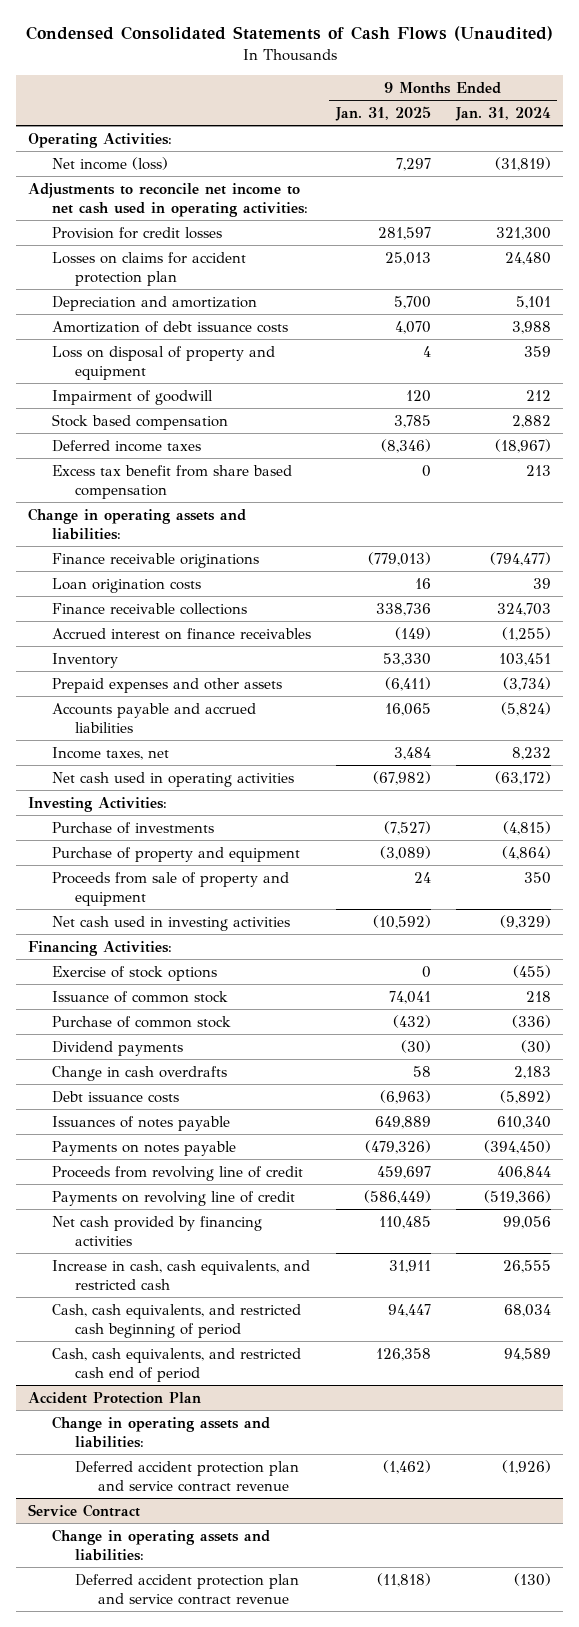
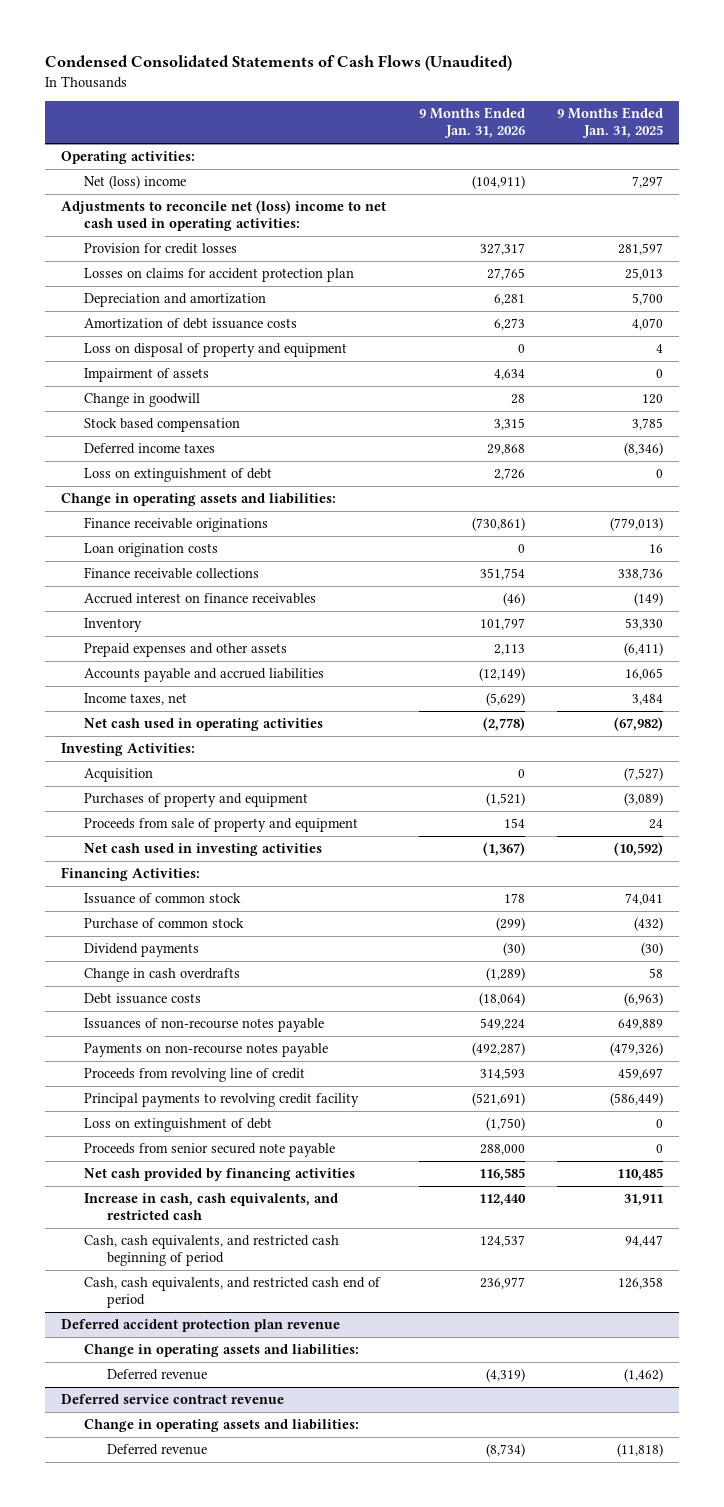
- | 9 Months Ended Jan. 31, 2025 | 9 Months Ended Jan. 31, 2024
+ | 9 Months Ended Jan. 31, 2026 | 9 Months Ended Jan. 31, 2025
- Operating Activities:
- Net income (loss) | 7,297 | (31,819)
- Adjustments to reconcile net income to net cash used in operating activities:
+ Operating activities:
+ Net (loss) income | (104,911) | 7,297
+ Adjustments to reconcile net (loss) income to net cash used in operating activities:
- Impairment of goodwill | 120 | 212
+ Impairment of assets | 4,634 | 0
+ Change in goodwill | 28 | 120
- Excess tax benefit from share based compensation | 0 | 213
+ Loss on extinguishment of debt | 2,726 | 0
- Purchase of investments | (7,527) | (4,815)
- Purchase of property and equipment | (3,089) | (4,864)
+ Acquisition | 0 | (7,527)
+ Purchases of property and equipment | (1,521) | (3,089)
- Exercise of stock options | 0 | (455)
- Issuances of notes payable | 649,889 | 610,340
- Payments on notes payable | (479,326) | (394,450)
+ Issuances of non-recourse notes payable | 549,224 | 649,889
+ Payments on non-recourse notes payable | (492,287) | (479,326)
- Payments on revolving line of credit | (586,449) | (519,366)
+ Principal payments to revolving credit facility | (521,691) | (586,449)
+ Loss on extinguishment of debt | (1,750) | 0
+ Proceeds from senior secured note payable | 288,000 | 0
- Accident Protection Plan
+ Deferred accident protection plan revenue
- Deferred accident protection plan and service contract revenue | (1,462) | (1,926)
- Service Contract
+ Deferred revenue | (4,319) | (1,462)
+ Deferred service contract revenue
- Deferred accident protection plan and service contract revenue | (11,818) | (130)
+ Deferred revenue | (8,734) | (11,818)

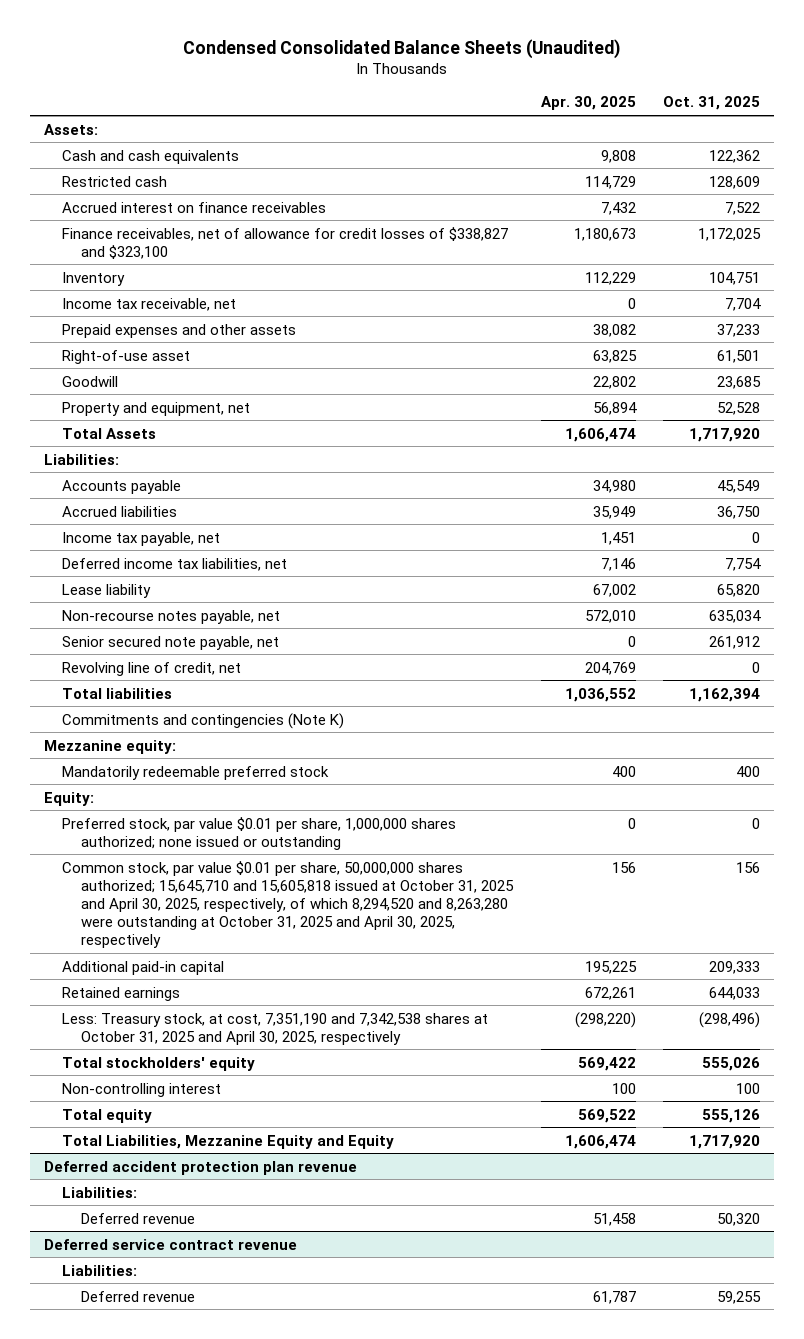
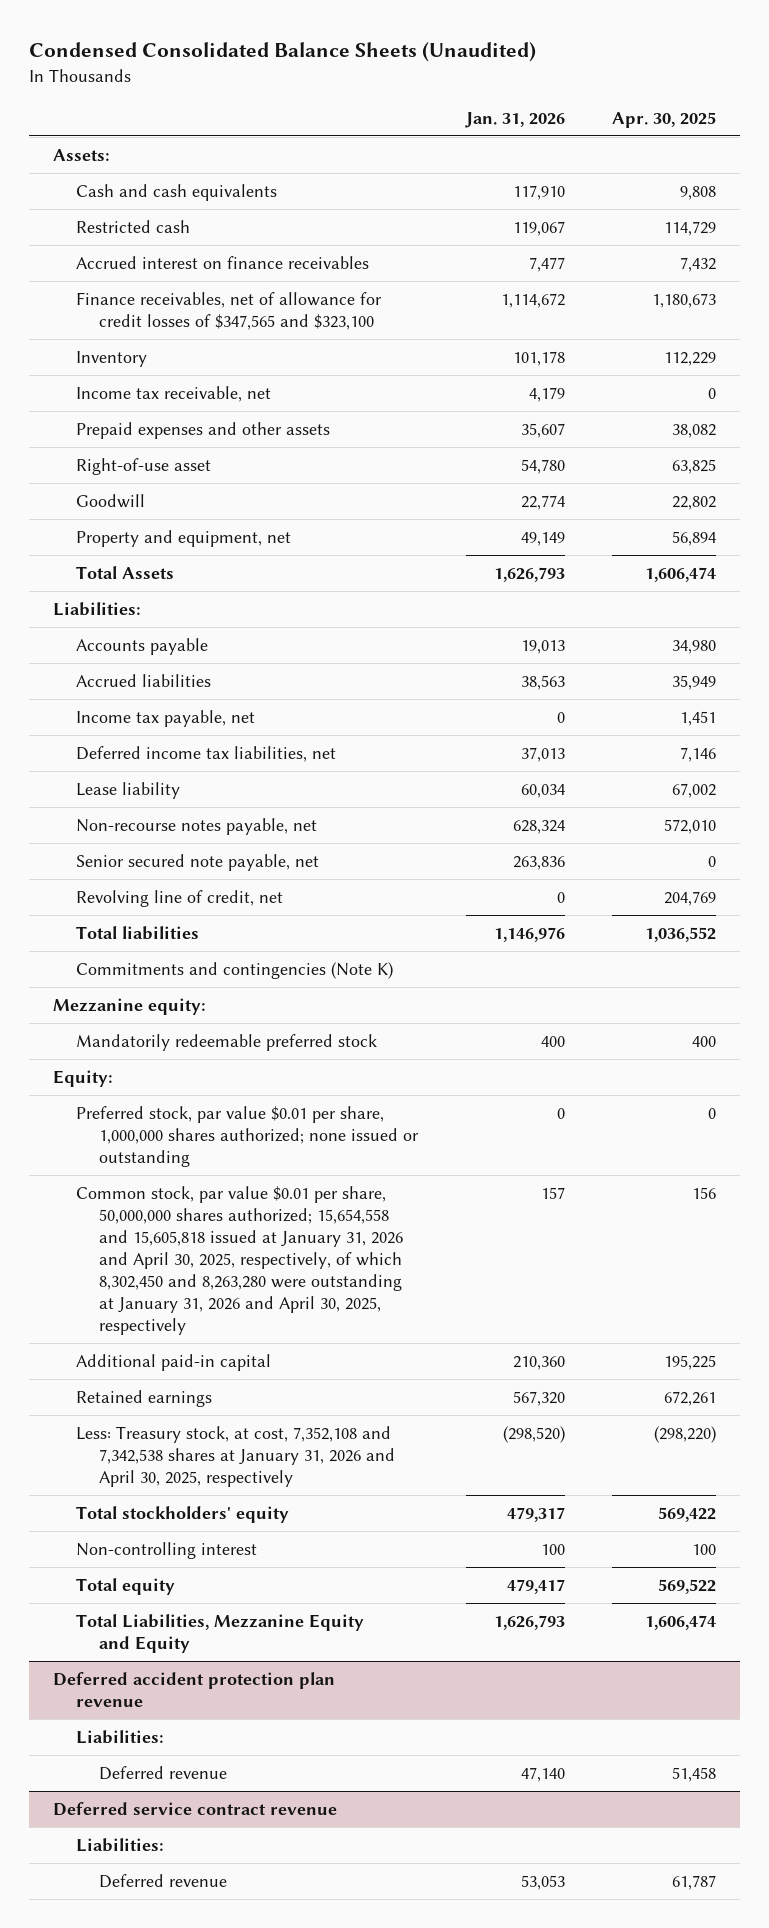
- | Apr. 30, 2025 | Oct. 31, 2025
+ | Jan. 31, 2026 | Apr. 30, 2025
- Finance receivables, net of allowance for credit losses of $338,827 and $323,100 | 1,180,673 | 1,172,025
+ Finance receivables, net of allowance for credit losses of $347,565 and $323,100 | 1,114,672 | 1,180,673
- Common stock, par value $0.01 per share, 50,000,000 shares authorized; 15,645,710 and 15,605,818 issued at October 31, 2025 and April 30, 2025, respectively, of which 8,294,520 and 8,263,280 were outstanding at October 31, 2025 and April 30, 2025, respectively | 156 | 156
+ Common stock, par value $0.01 per share, 50,000,000 shares authorized; 15,654,558 and 15,605,818 issued at January 31, 2026 and April 30, 2025, respectively, of which 8,302,450 and 8,263,280 were outstanding at January 31, 2026 and April 30, 2025, respectively | 157 | 156
- Less: Treasury stock, at cost, 7,351,190 and 7,342,538 shares at October 31, 2025 and April 30, 2025, respectively | (298,220) | (298,496)
+ Less: Treasury stock, at cost, 7,352,108 and 7,342,538 shares at January 31, 2026 and April 30, 2025, respectively | (298,520) | (298,220)

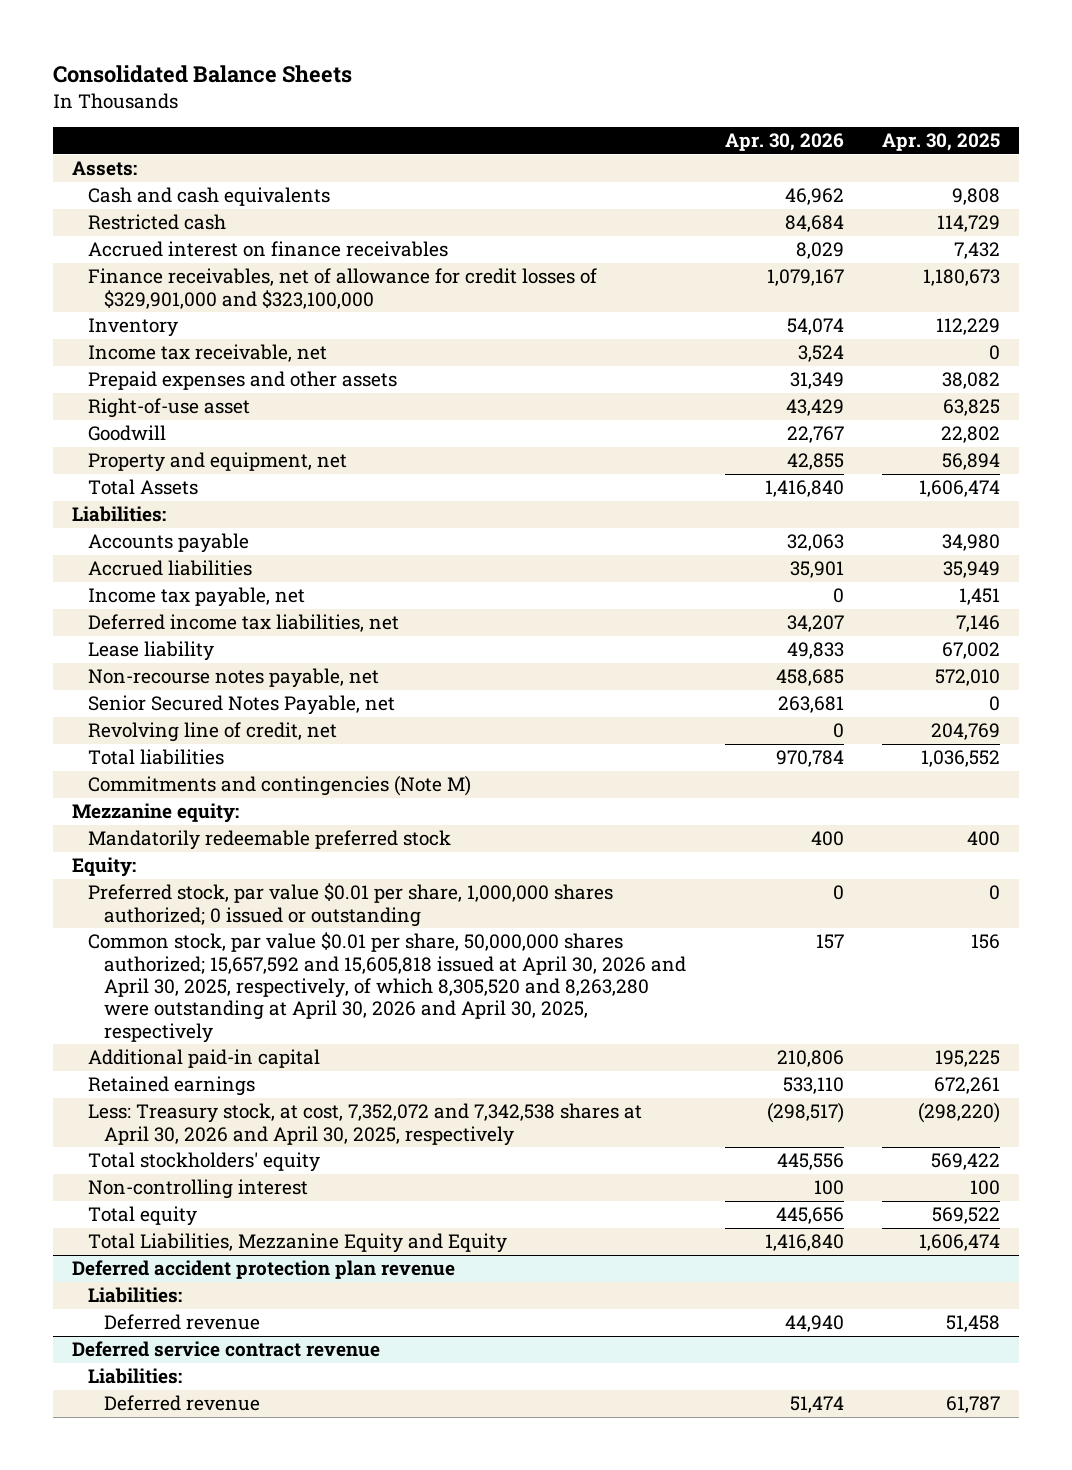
- Condensed Consolidated Balance Sheets (Unaudited)
+ Consolidated Balance Sheets
- | Jan. 31, 2026 | Apr. 30, 2025
+ | Apr. 30, 2026 | Apr. 30, 2025
- Finance receivables, net of allowance for credit losses of $347,565 and $323,100 | 1,114,672 | 1,180,673
+ Finance receivables, net of allowance for credit losses of $329,901,000 and $323,100,000 | 1,079,167 | 1,180,673
- Senior secured note payable, net | 263,836 | 0
+ Senior Secured Notes Payable, net | 263,681 | 0
- Commitments and contingencies (Note K)
+ Commitments and contingencies (Note M)
- Preferred stock, par value $0.01 per share, 1,000,000 shares authorized; none issued or outstanding | 0 | 0
- Common stock, par value $0.01 per share, 50,000,000 shares authorized; 15,654,558 and 15,605,818 issued at January 31, 2026 and April 30, 2025, respectively, of which 8,302,450 and 8,263,280 were outstanding at January 31, 2026 and April 30, 2025, respectively | 157 | 156
+ Preferred stock, par value $0.01 per share, 1,000,000 shares authorized; 0 issued or outstanding | 0 | 0
+ Common stock, par value $0.01 per share, 50,000,000 shares authorized; 15,657,592 and 15,605,818 issued at April 30, 2026 and April 30, 2025, respectively, of which 8,305,520 and 8,263,280 were outstanding at April 30, 2026 and April 30, 2025, respectively | 157 | 156
- Less: Treasury stock, at cost, 7,352,108 and 7,342,538 shares at January 31, 2026 and April 30, 2025, respectively | (298,520) | (298,220)
+ Less: Treasury stock, at cost, 7,352,072 and 7,342,538 shares at April 30, 2026 and April 30, 2025, respectively | (298,517) | (298,220)

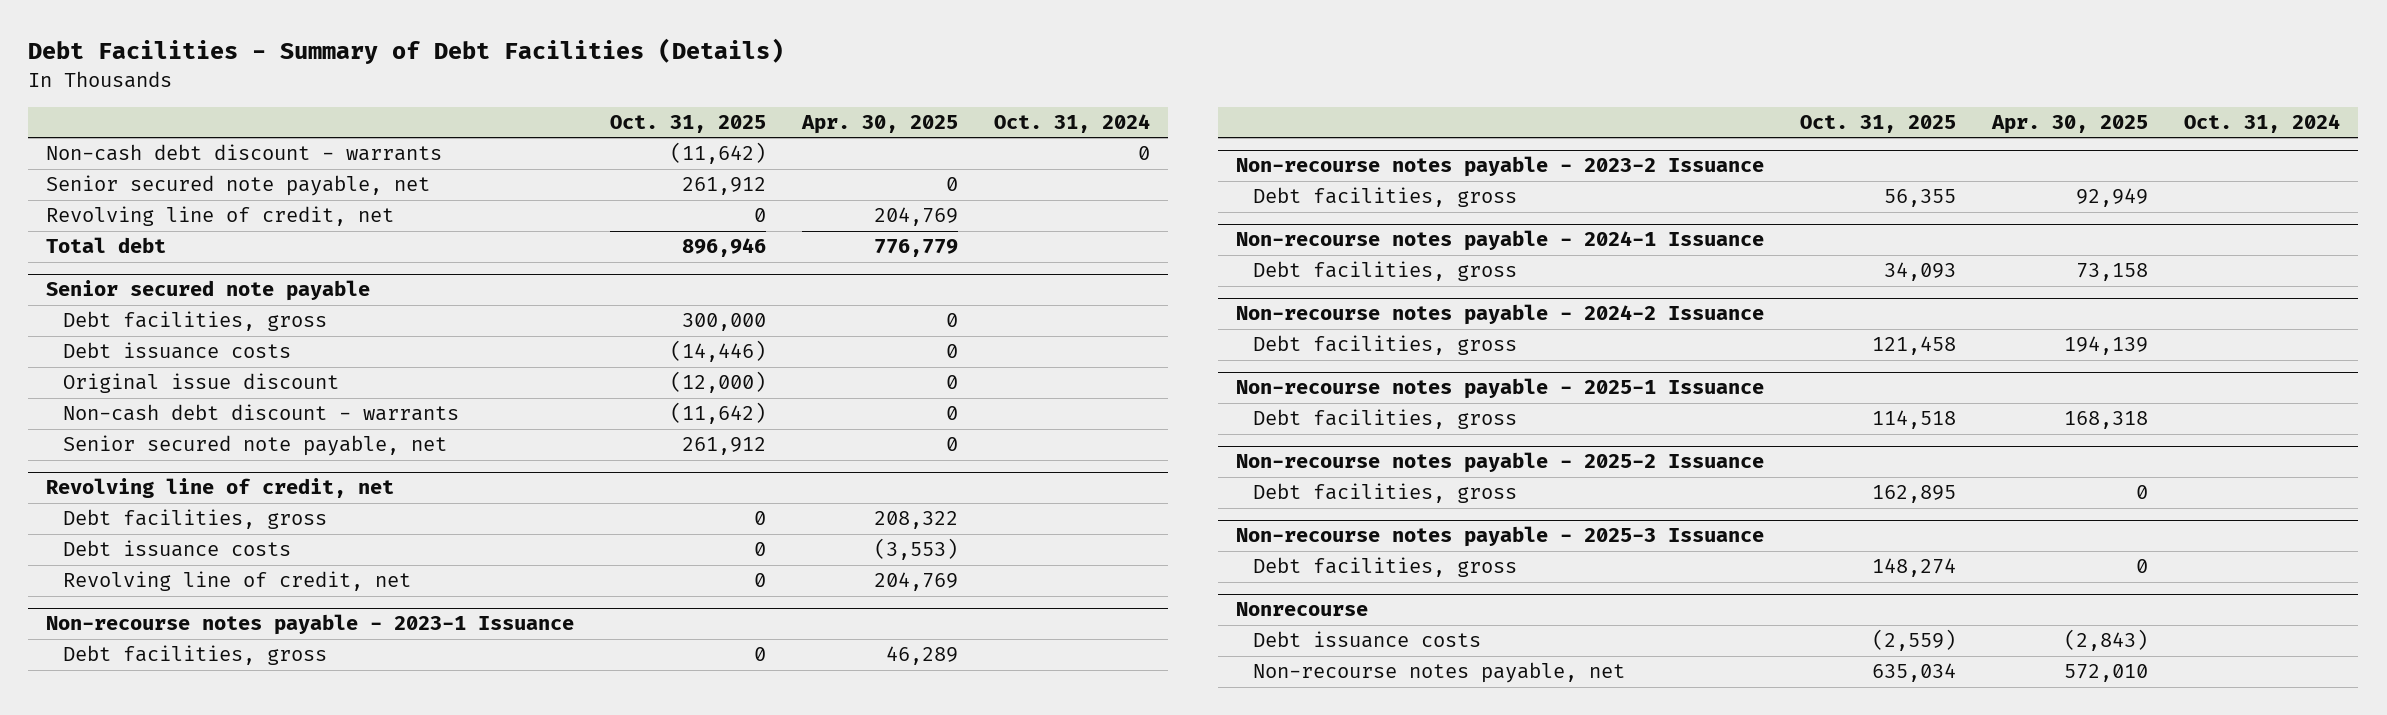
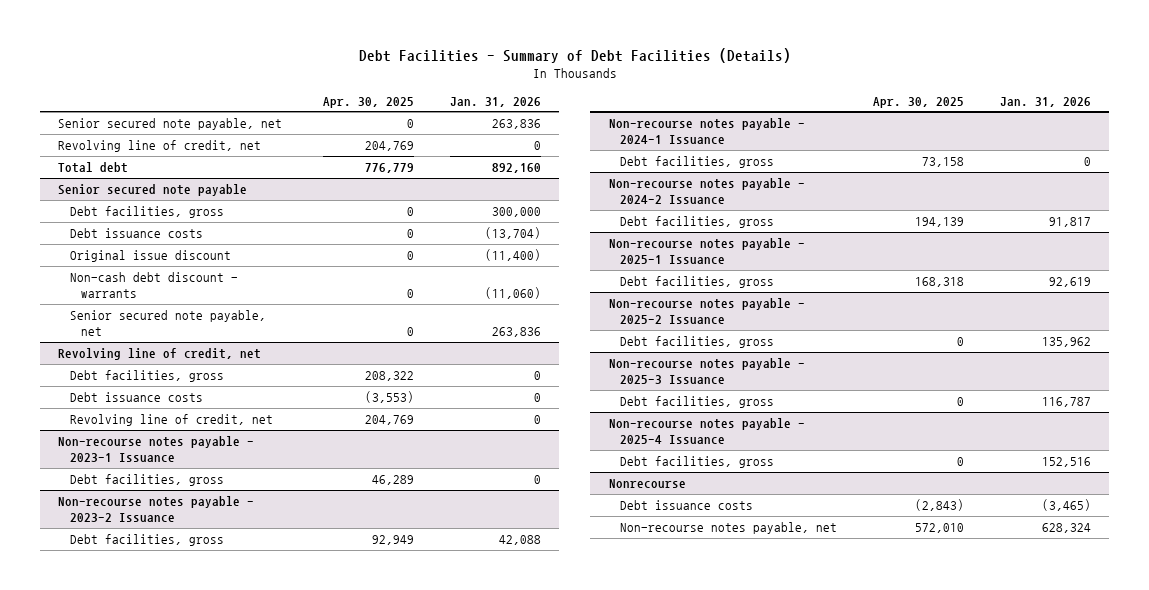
- | Oct. 31, 2025 | Apr. 30, 2025 | Oct. 31, 2024
+ | Apr. 30, 2025 | Jan. 31, 2026
- Non-cash debt discount - warrants | (11,642) | | 0
+ Non-recourse notes payable - 2025-4 Issuance
+ Debt facilities, gross | 0 | 152,516

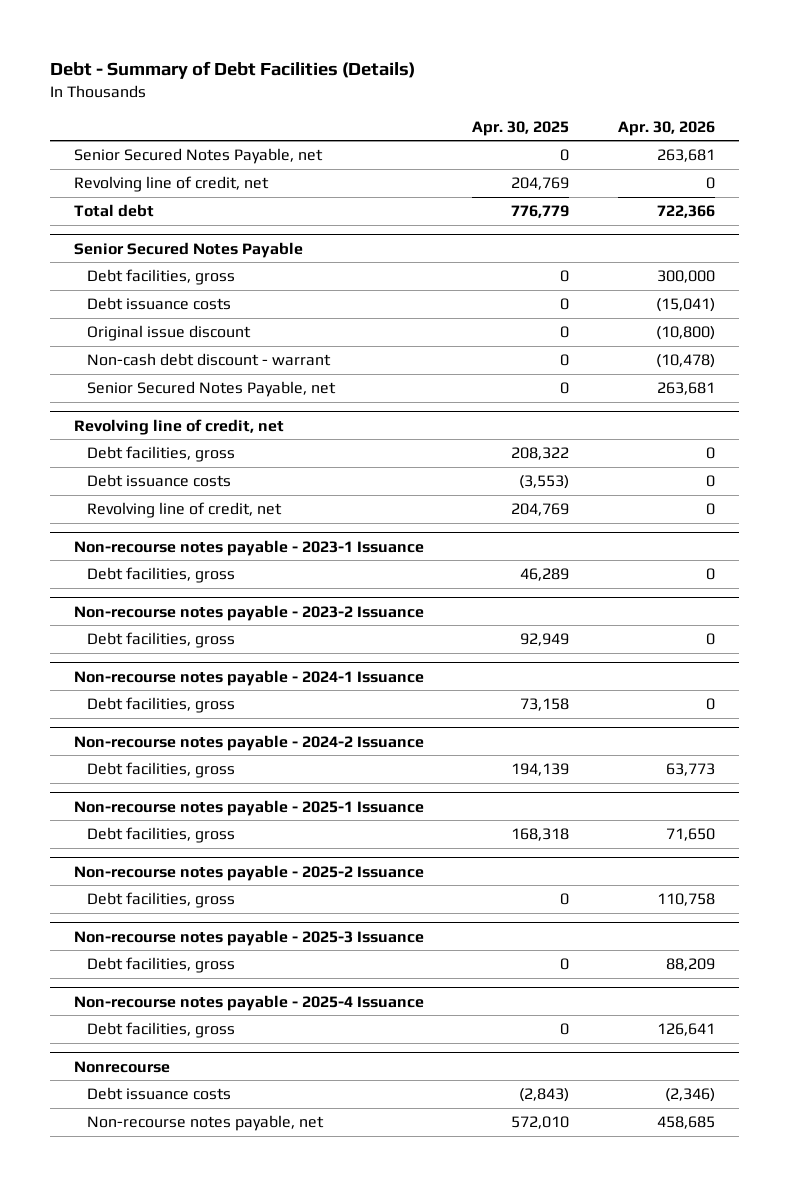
- Debt Facilities - Summary of Debt Facilities (Details)
+ Debt - Summary of Debt Facilities (Details)
- | Apr. 30, 2025 | Jan. 31, 2026
+ | Apr. 30, 2025 | Apr. 30, 2026
- Senior secured note payable, net | 0 | 263,836
+ Senior Secured Notes Payable, net | 0 | 263,681
- Senior secured note payable
+ Senior Secured Notes Payable
- Non-cash debt discount - warrants | 0 | (11,060)
- Senior secured note payable, net | 0 | 263,836
+ Non-cash debt discount - warrant | 0 | (10,478)
+ Senior Secured Notes Payable, net | 0 | 263,681

